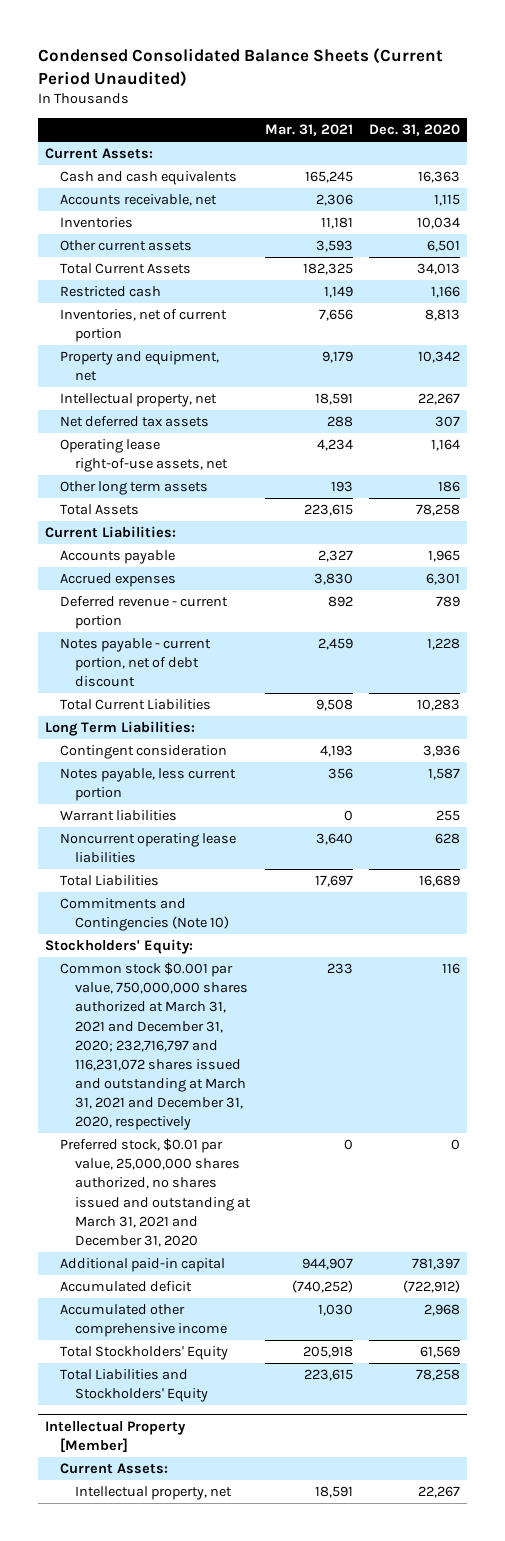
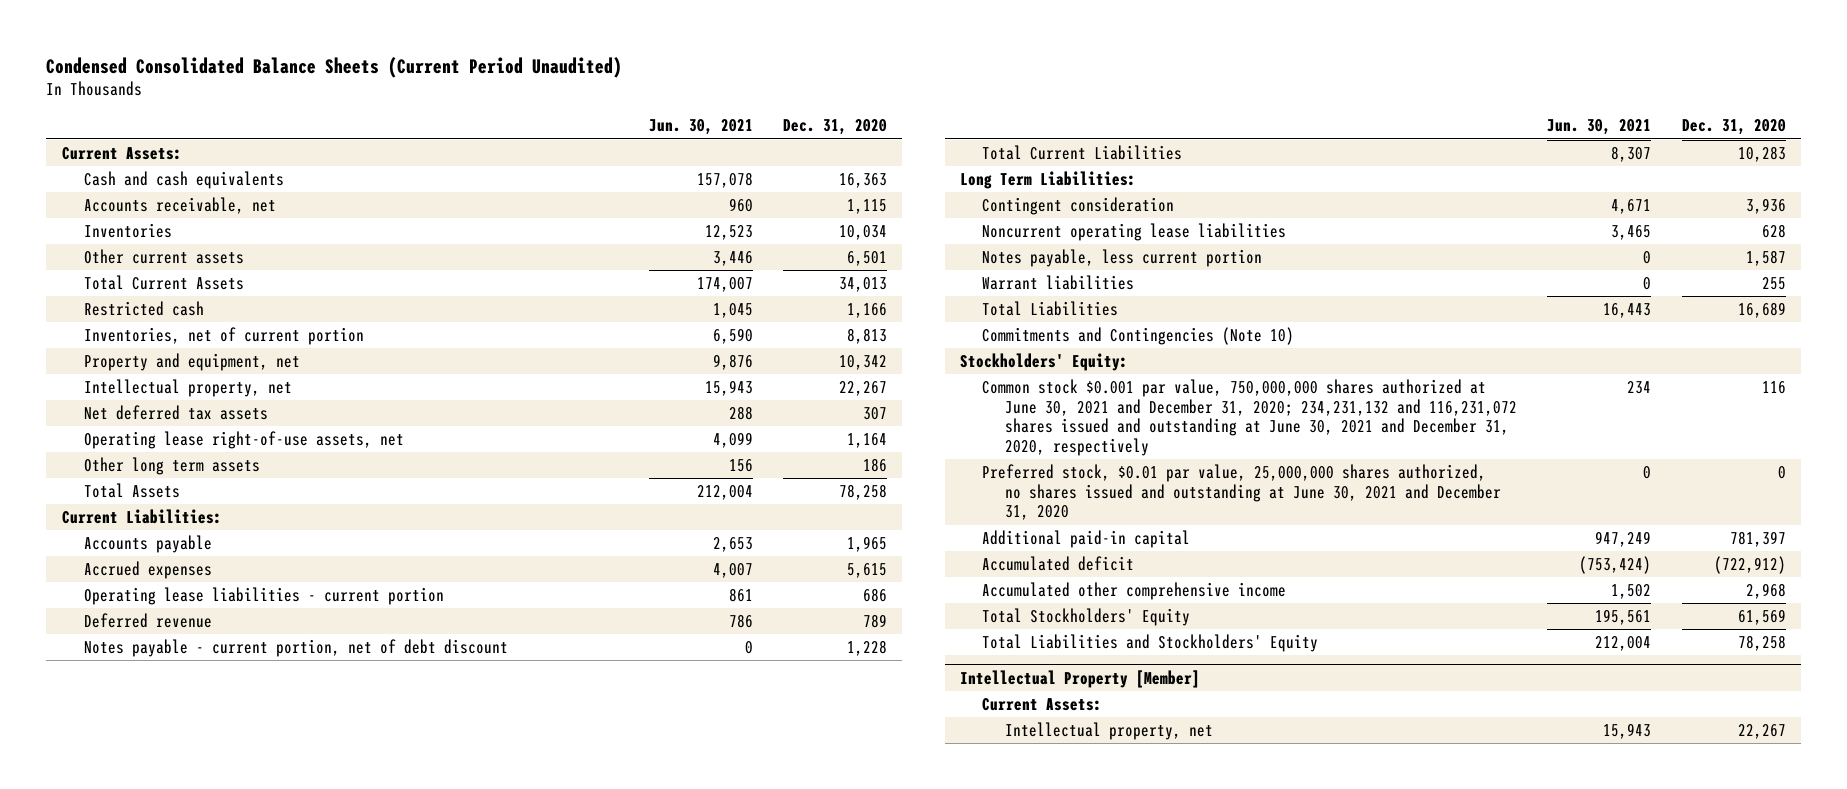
- | Mar. 31, 2021 | Dec. 31, 2020
+ | Jun. 30, 2021 | Dec. 31, 2020
- Accrued expenses | 3,830 | 6,301
- Deferred revenue - current portion | 892 | 789
+ Accrued expenses | 4,007 | 5,615
+ Operating lease liabilities - current portion | 861 | 686
+ Deferred revenue | 786 | 789
moved up: Noncurrent operating lease liabilities | 3,465 | 628
- Common stock $0.001 par value, 750,000,000 shares authorized at March 31, 2021 and December 31, 2020; 232,716,797 and 116,231,072 shares issued and outstanding at March 31, 2021 and December 31, 2020, respectively | 233 | 116
- Preferred stock, $0.01 par value, 25,000,000 shares authorized, no shares issued and outstanding at March 31, 2021 and December 31, 2020 | 0 | 0
+ Common stock $0.001 par value, 750,000,000 shares authorized at June 30, 2021 and December 31, 2020; 234,231,132 and 116,231,072 shares issued and outstanding at June 30, 2021 and December 31, 2020, respectively | 234 | 116
+ Preferred stock, $0.01 par value, 25,000,000 shares authorized, no shares issued and outstanding at June 30, 2021 and December 31, 2020 | 0 | 0

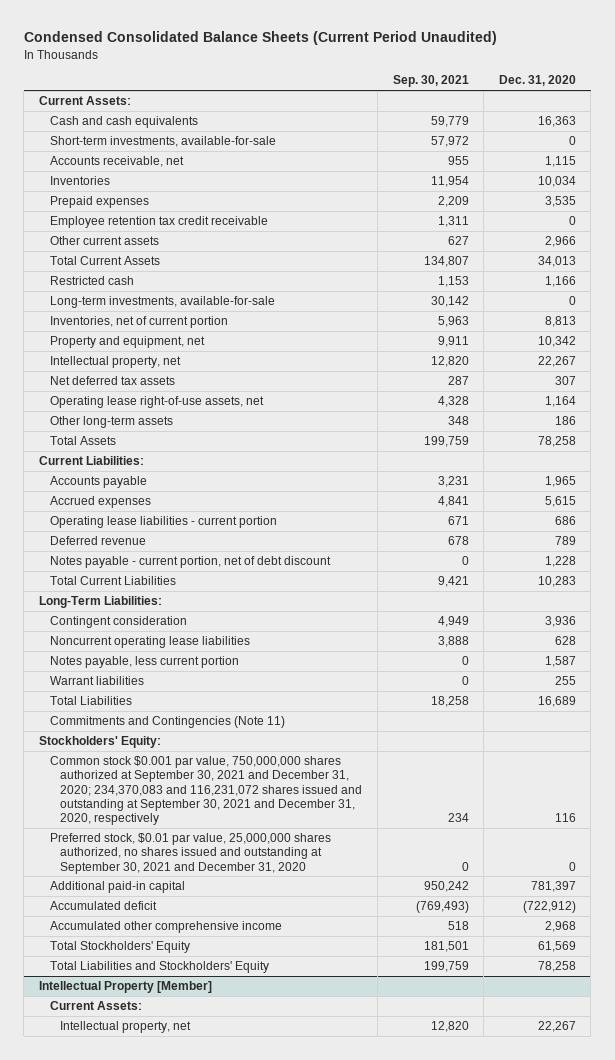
- | Jun. 30, 2021 | Dec. 31, 2020
+ | Sep. 30, 2021 | Dec. 31, 2020
+ Short-term investments, available-for-sale | 57,972 | 0
- Other current assets | 3,446 | 6,501
+ Prepaid expenses | 2,209 | 3,535
+ Employee retention tax credit receivable | 1,311 | 0
+ Other current assets | 627 | 2,966
+ Long-term investments, available-for-sale | 30,142 | 0
- Other long term assets | 156 | 186
+ Other long-term assets | 348 | 186
- Long Term Liabilities:
+ Long-Term Liabilities:
- Commitments and Contingencies (Note 10)
+ Commitments and Contingencies (Note 11)
- Common stock $0.001 par value, 750,000,000 shares authorized at June 30, 2021 and December 31, 2020; 234,231,132 and 116,231,072 shares issued and outstanding at June 30, 2021 and December 31, 2020, respectively | 234 | 116
- Preferred stock, $0.01 par value, 25,000,000 shares authorized, no shares issued and outstanding at June 30, 2021 and December 31, 2020 | 0 | 0
+ Common stock $0.001 par value, 750,000,000 shares authorized at September 30, 2021 and December 31, 2020; 234,370,083 and 116,231,072 shares issued and outstanding at September 30, 2021 and December 31, 2020, respectively | 234 | 116
+ Preferred stock, $0.01 par value, 25,000,000 shares authorized, no shares issued and outstanding at September 30, 2021 and December 31, 2020 | 0 | 0

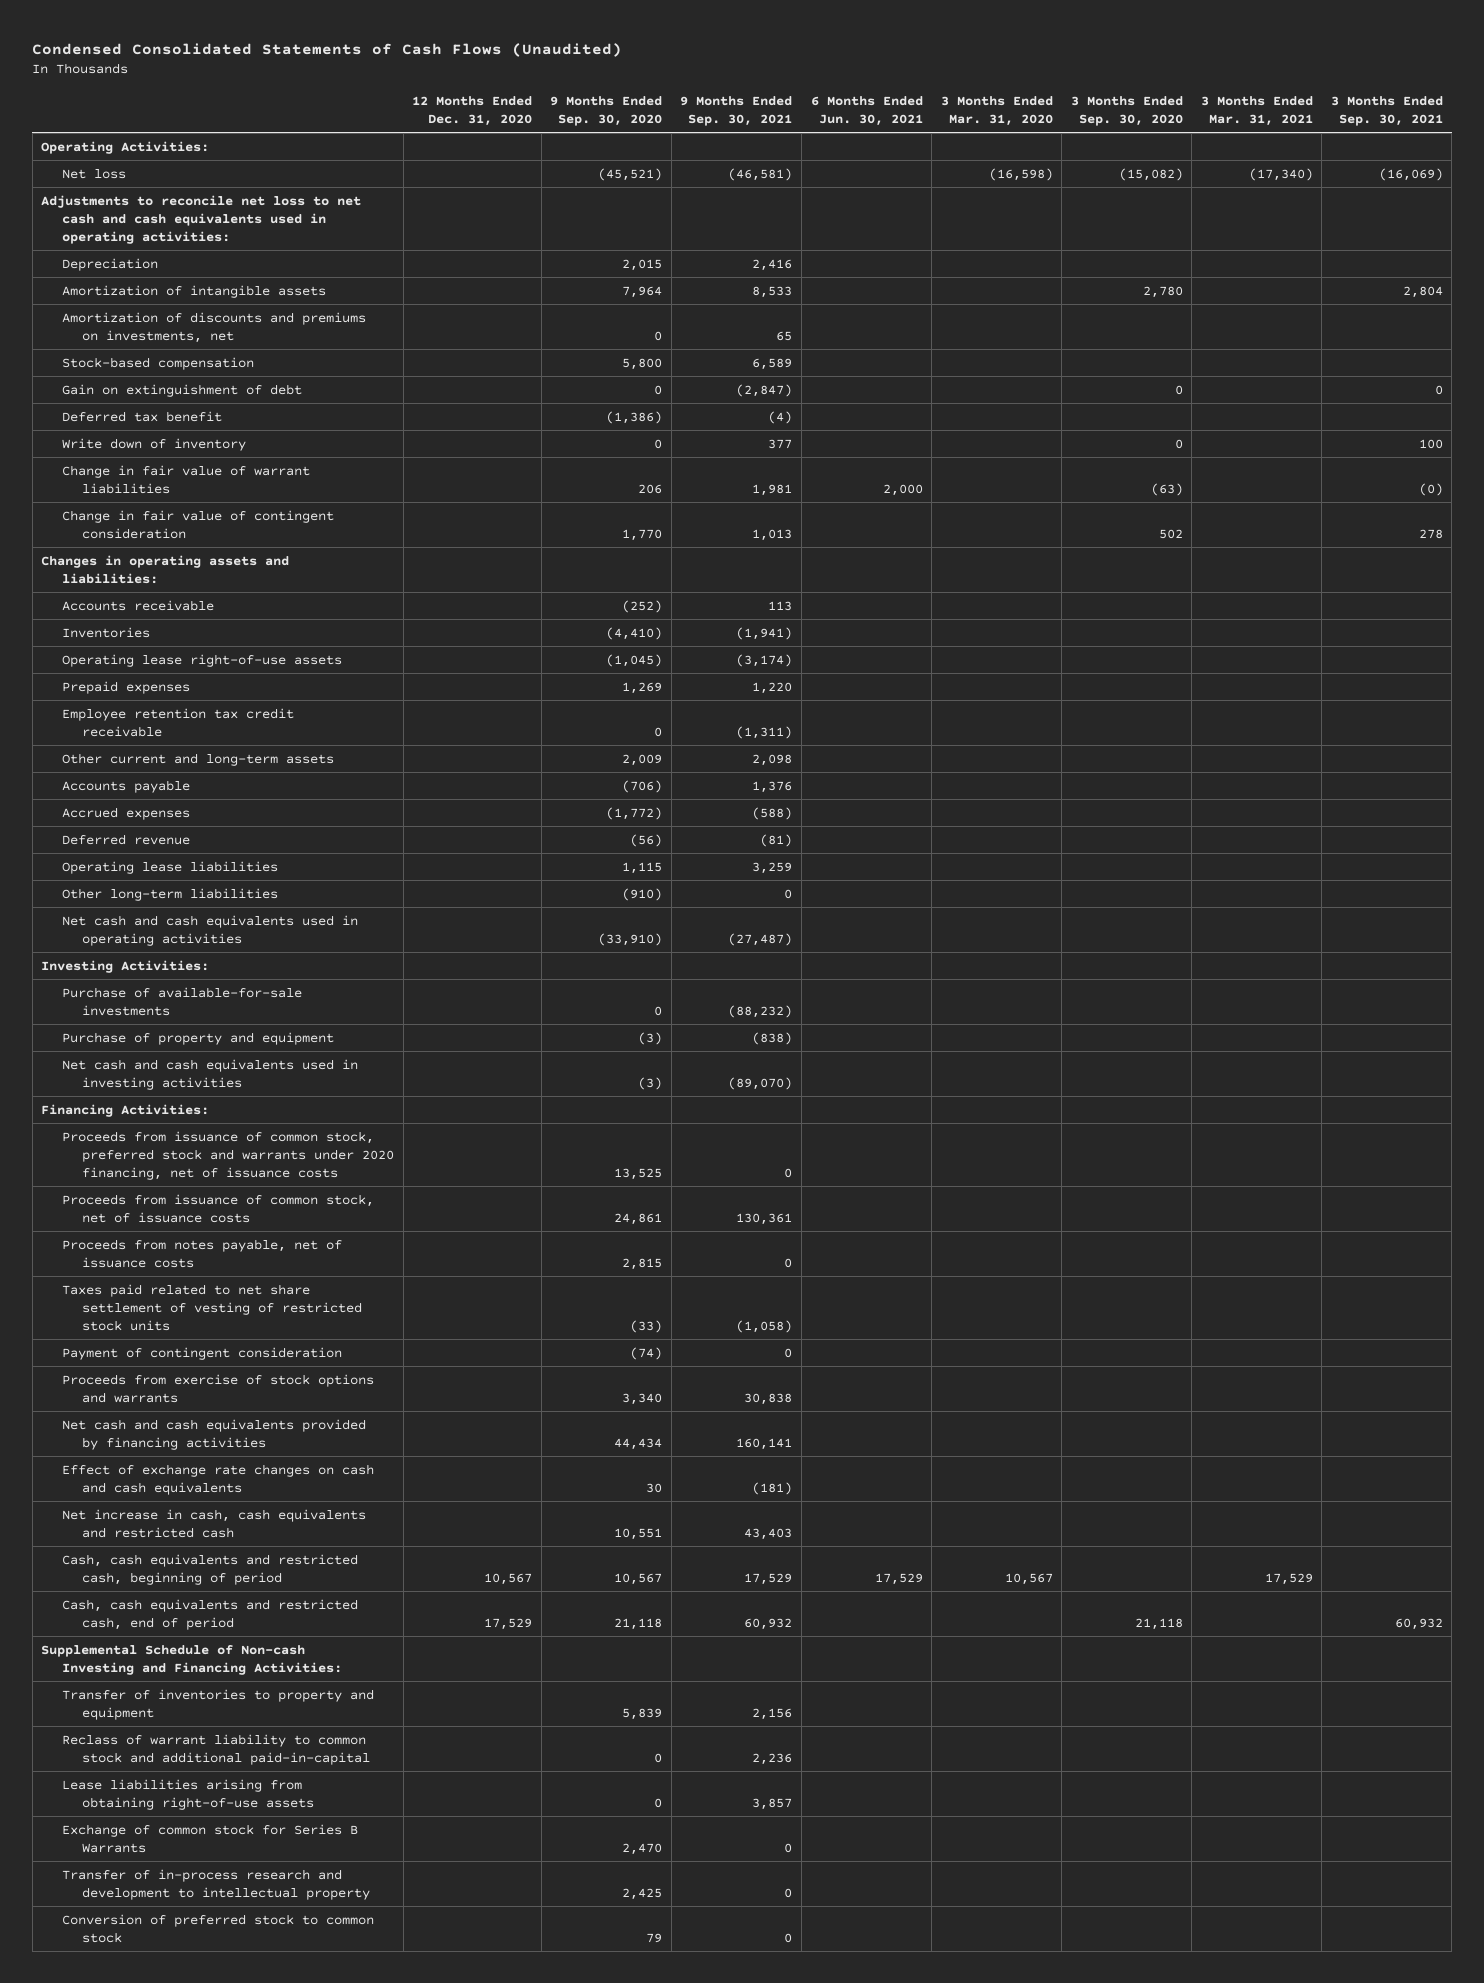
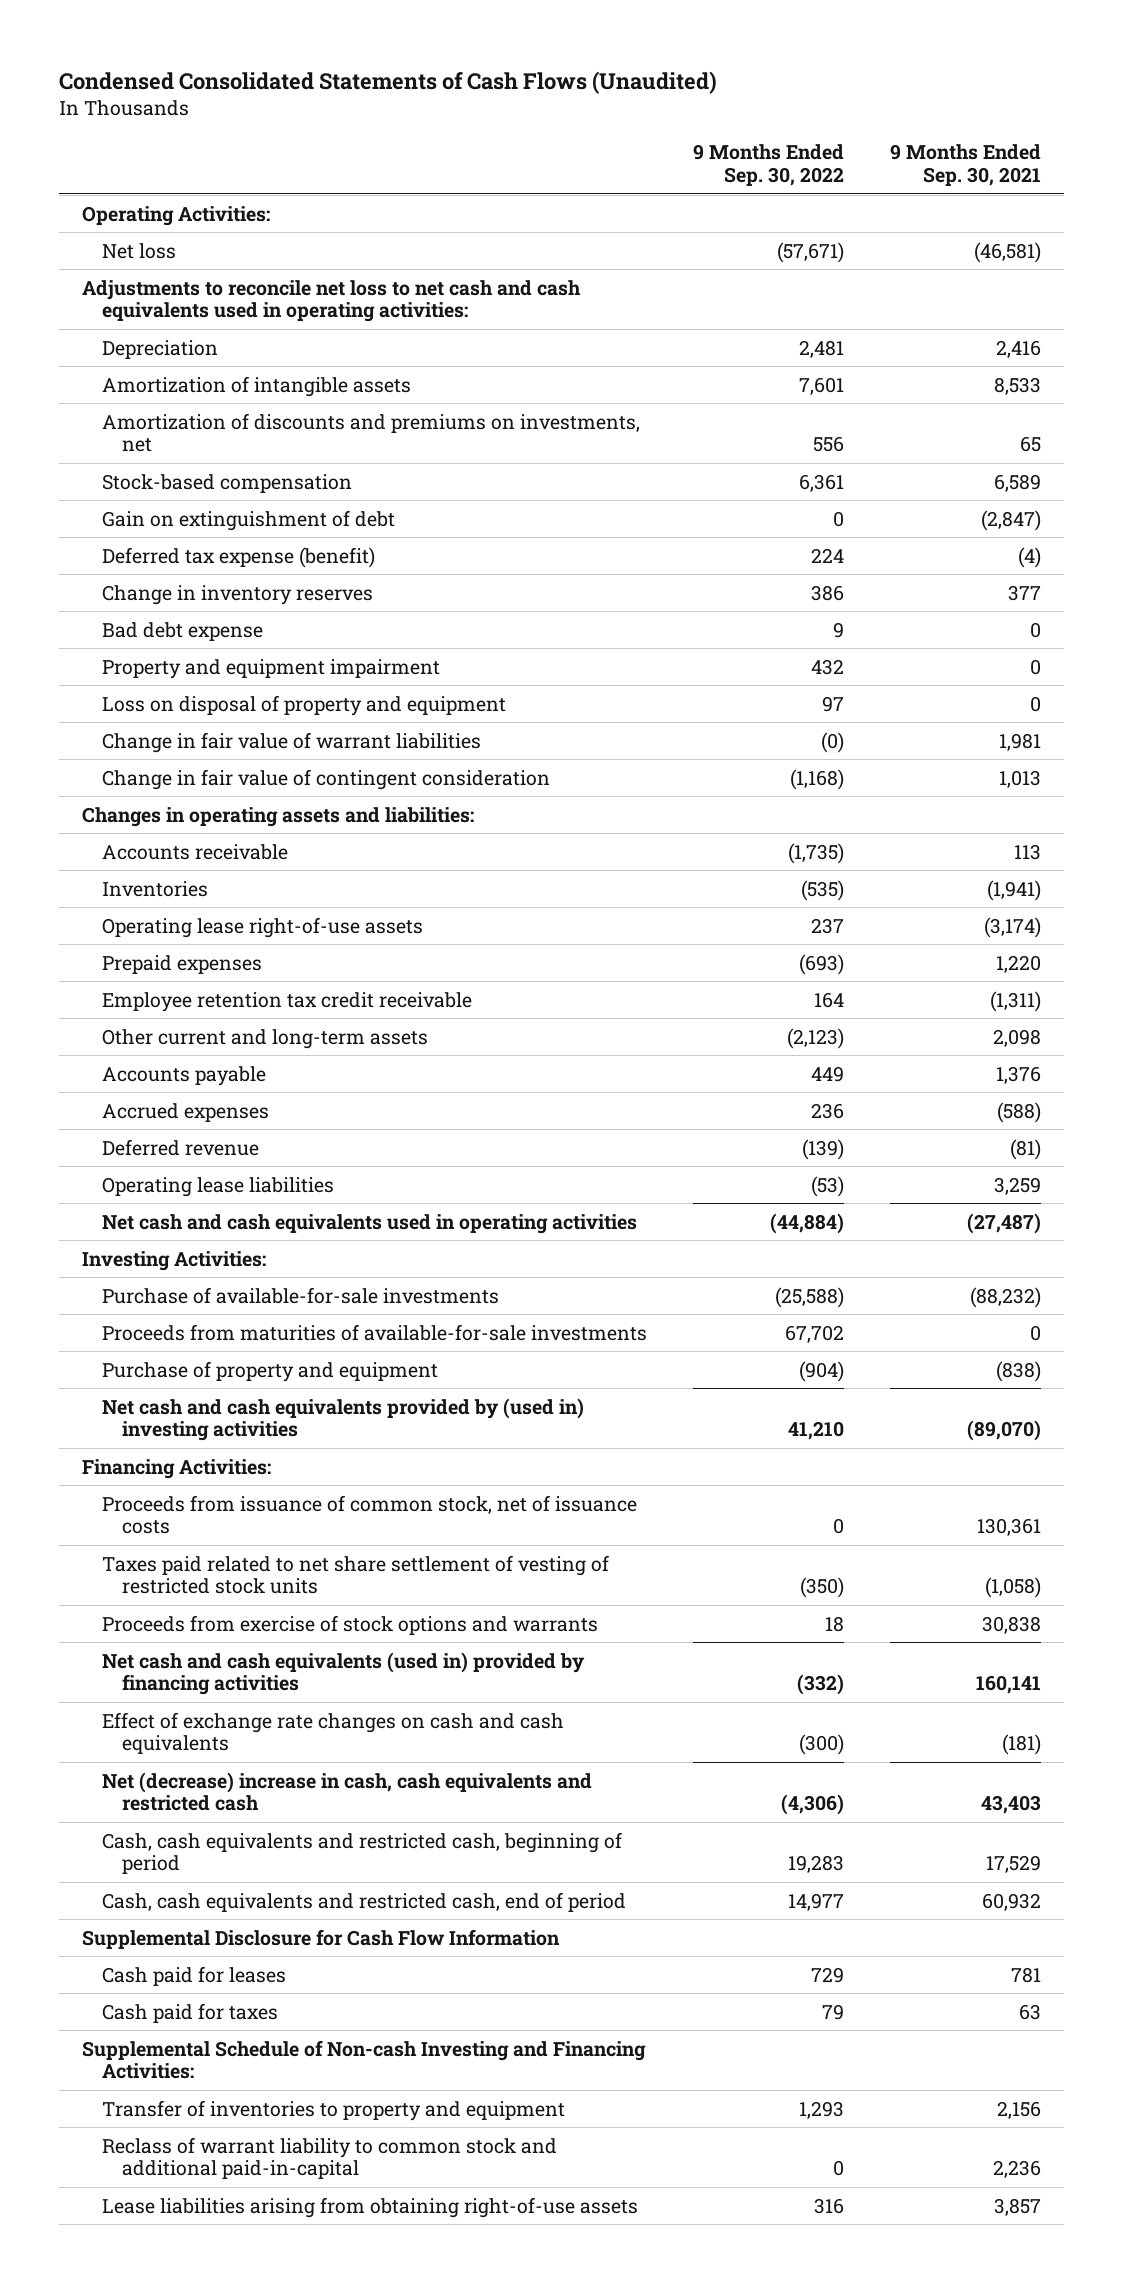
- | 12 Months Ended Dec. 31, 2020 | 9 Months Ended Sep. 30, 2020 | 9 Months Ended Sep. 30, 2021 | 6 Months Ended Jun. 30, 2021 | 3 Months Ended Mar. 31, 2020 | 3 Months Ended Sep. 30, 2020 | 3 Months Ended Mar. 31, 2021 | 3 Months Ended Sep. 30, 2021
+ | 9 Months Ended Sep. 30, 2022 | 9 Months Ended Sep. 30, 2021
- Deferred tax benefit | | (1,386) | (4) | | | | |
- Write down of inventory | | 0 | 377 | | | 0 | | 100
+ Deferred tax expense (benefit) | 224 | (4)
+ Change in inventory reserves | 386 | 377
+ Bad debt expense | 9 | 0
+ Property and equipment impairment | 432 | 0
+ Loss on disposal of property and equipment | 97 | 0
- Other long-term liabilities | | (910) | 0 | | | | |
+ Proceeds from maturities of available-for-sale investments | 67,702 | 0
- Net cash and cash equivalents used in investing activities | | (3) | (89,070) | | | | |
+ Net cash and cash equivalents provided by (used in) investing activities | 41,210 | (89,070)
- Proceeds from issuance of common stock, preferred stock and warrants under 2020 financing, net of issuance costs | | 13,525 | 0 | | | | |
- Proceeds from notes payable, net of issuance costs | | 2,815 | 0 | | | | |
- Payment of contingent consideration | | (74) | 0 | | | | |
- Net cash and cash equivalents provided by financing activities | | 44,434 | 160,141 | | | | |
+ Net cash and cash equivalents (used in) provided by financing activities | (332) | 160,141
- Net increase in cash, cash equivalents and restricted cash | | 10,551 | 43,403 | | | | |
+ Net (decrease) increase in cash, cash equivalents and restricted cash | (4,306) | 43,403
+ Supplemental Disclosure for Cash Flow Information
+ Cash paid for leases | 729 | 781
+ Cash paid for taxes | 79 | 63
- Exchange of common stock for Series B Warrants | | 2,470 | 0 | | | | |
- Transfer of in-process research and development to intellectual property | | 2,425 | 0 | | | | |
- Conversion of preferred stock to common stock | | 79 | 0 | | | | |

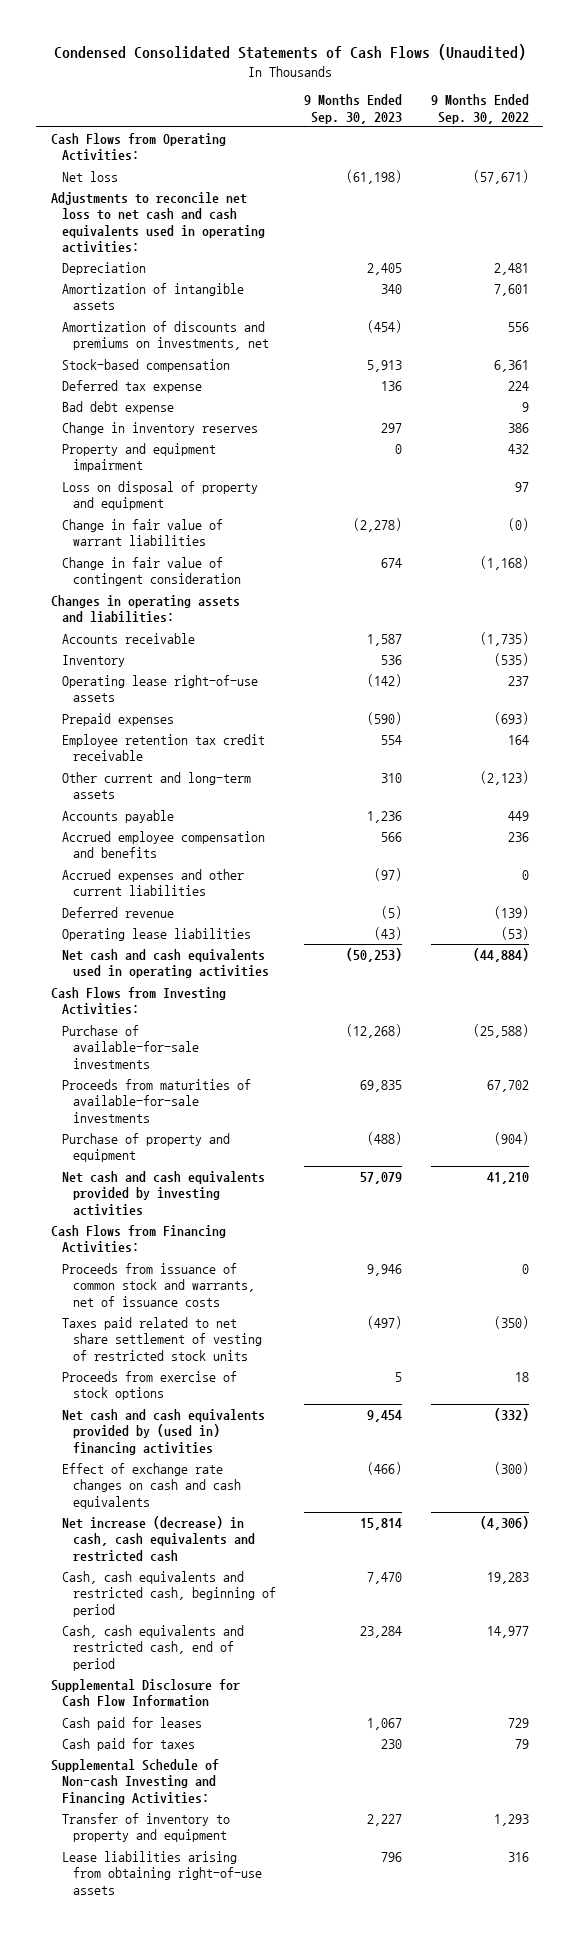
- | 9 Months Ended Sep. 30, 2022 | 9 Months Ended Sep. 30, 2021
+ | 9 Months Ended Sep. 30, 2023 | 9 Months Ended Sep. 30, 2022
- Operating Activities:
+ Cash Flows from Operating Activities:
- Gain on extinguishment of debt | 0 | (2,847)
- Deferred tax expense (benefit) | 224 | (4)
+ Deferred tax expense | 136 | 224
moved down: Change in inventory reserves | 297 | 386
- Inventories | (535) | (1,941)
+ Inventory | 536 | (535)
- Accrued expenses | 236 | (588)
+ Accrued employee compensation and benefits | 566 | 236
+ Accrued expenses and other current liabilities | (97) | 0
- Investing Activities:
+ Cash Flows from Investing Activities:
- Net cash and cash equivalents provided by (used in) investing activities | 41,210 | (89,070)
- Financing Activities:
- Proceeds from issuance of common stock, net of issuance costs | 0 | 130,361
+ Net cash and cash equivalents provided by investing activities | 57,079 | 41,210
+ Cash Flows from Financing Activities:
+ Proceeds from issuance of common stock and warrants, net of issuance costs | 9,946 | 0
- Proceeds from exercise of stock options and warrants | 18 | 30,838
- Net cash and cash equivalents (used in) provided by financing activities | (332) | 160,141
+ Proceeds from exercise of stock options | 5 | 18
+ Net cash and cash equivalents provided by (used in) financing activities | 9,454 | (332)
- Net (decrease) increase in cash, cash equivalents and restricted cash | (4,306) | 43,403
+ Net increase (decrease) in cash, cash equivalents and restricted cash | 15,814 | (4,306)
- Transfer of inventories to property and equipment | 1,293 | 2,156
- Reclass of warrant liability to common stock and additional paid-in-capital | 0 | 2,236
+ Transfer of inventory to property and equipment | 2,227 | 1,293

